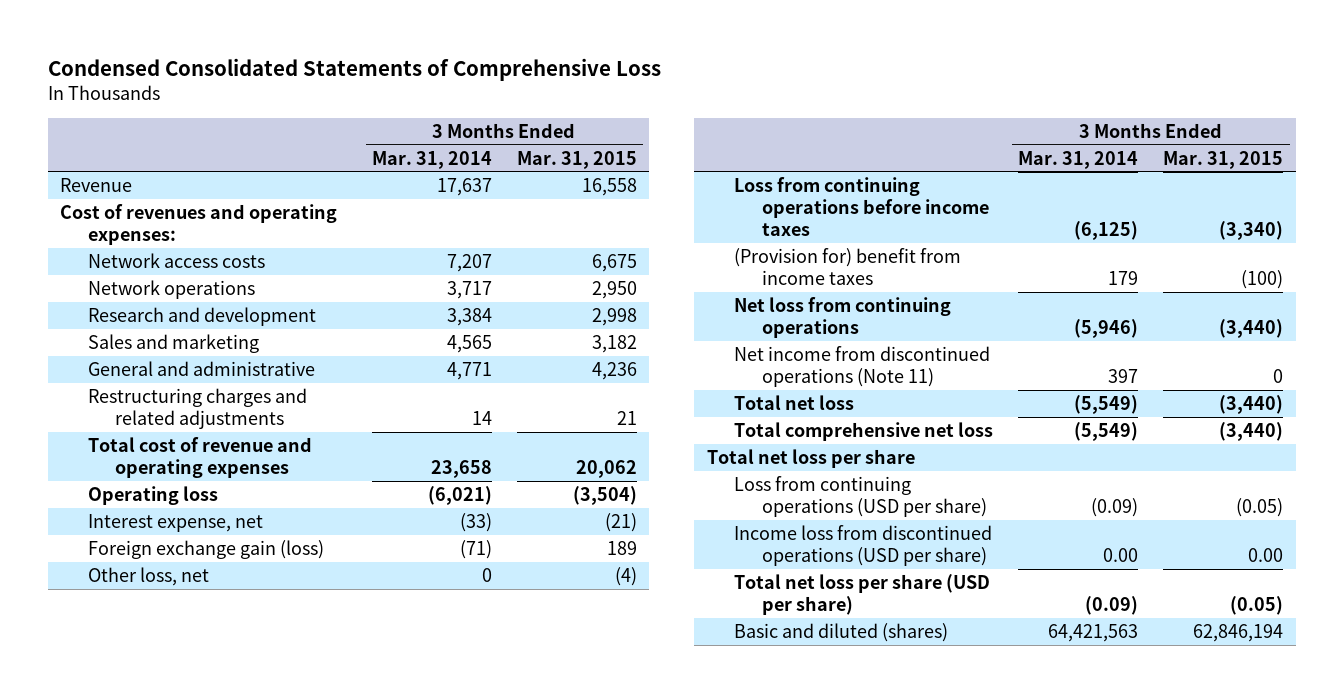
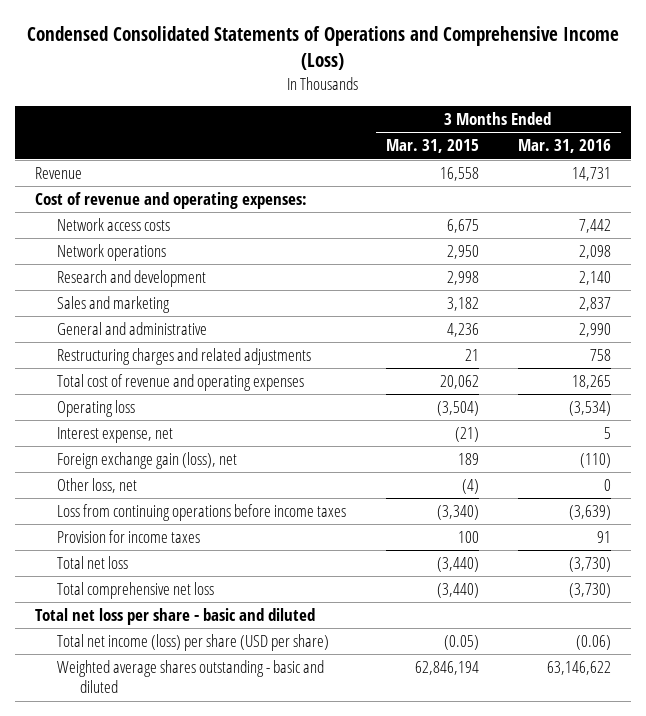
- Condensed Consolidated Statements of Comprehensive Loss
+ Condensed Consolidated Statements of Operations and Comprehensive Income (Loss)
- | 3 Months Ended Mar. 31, 2014 | 3 Months Ended Mar. 31, 2015
+ | 3 Months Ended Mar. 31, 2015 | 3 Months Ended Mar. 31, 2016
- Cost of revenues and operating expenses:
+ Cost of revenue and operating expenses:
- Foreign exchange gain (loss) | (71) | 189
+ Foreign exchange gain (loss), net | 189 | (110)
- (Provision for) benefit from income taxes | 179 | (100)
- Net loss from continuing operations | (5,946) | (3,440)
- Net income from discontinued operations (Note 11) | 397 | 0
+ Provision for income taxes | 100 | 91
- Total net loss per share
- Loss from continuing operations (USD per share) | (0.09) | (0.05)
- Income loss from discontinued operations (USD per share) | 0.00 | 0.00
- Total net loss per share (USD per share) | (0.09) | (0.05)
- Basic and diluted (shares) | 64,421,563 | 62,846,194
+ Total net loss per share - basic and diluted
+ Total net income (loss) per share (USD per share) | (0.05) | (0.06)
+ Weighted average shares outstanding - basic and diluted | 62,846,194 | 63,146,622

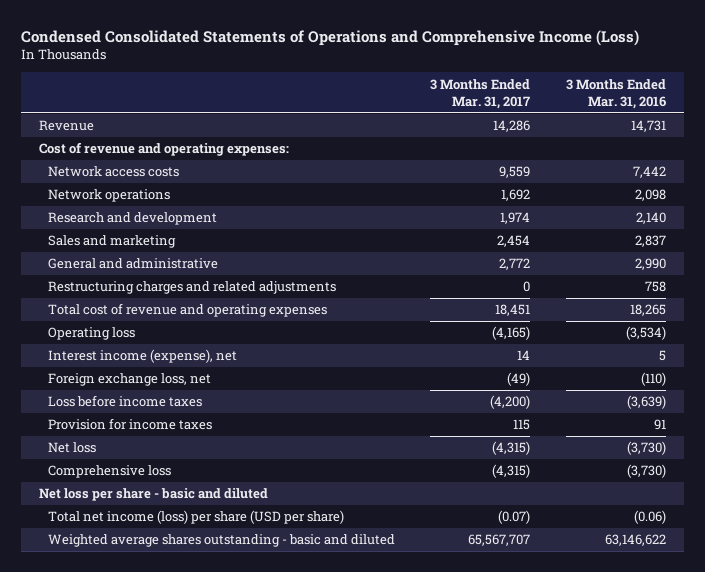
- | 3 Months Ended Mar. 31, 2015 | 3 Months Ended Mar. 31, 2016
+ | 3 Months Ended Mar. 31, 2017 | 3 Months Ended Mar. 31, 2016
- Interest expense, net | (21) | 5
- Foreign exchange gain (loss), net | 189 | (110)
- Other loss, net | (4) | 0
- Loss from continuing operations before income taxes | (3,340) | (3,639)
+ Interest income (expense), net | 14 | 5
+ Foreign exchange loss, net | (49) | (110)
+ Loss before income taxes | (4,200) | (3,639)
- Total net loss | (3,440) | (3,730)
- Total comprehensive net loss | (3,440) | (3,730)
- Total net loss per share - basic and diluted
+ Net loss | (4,315) | (3,730)
+ Comprehensive loss | (4,315) | (3,730)
+ Net loss per share - basic and diluted

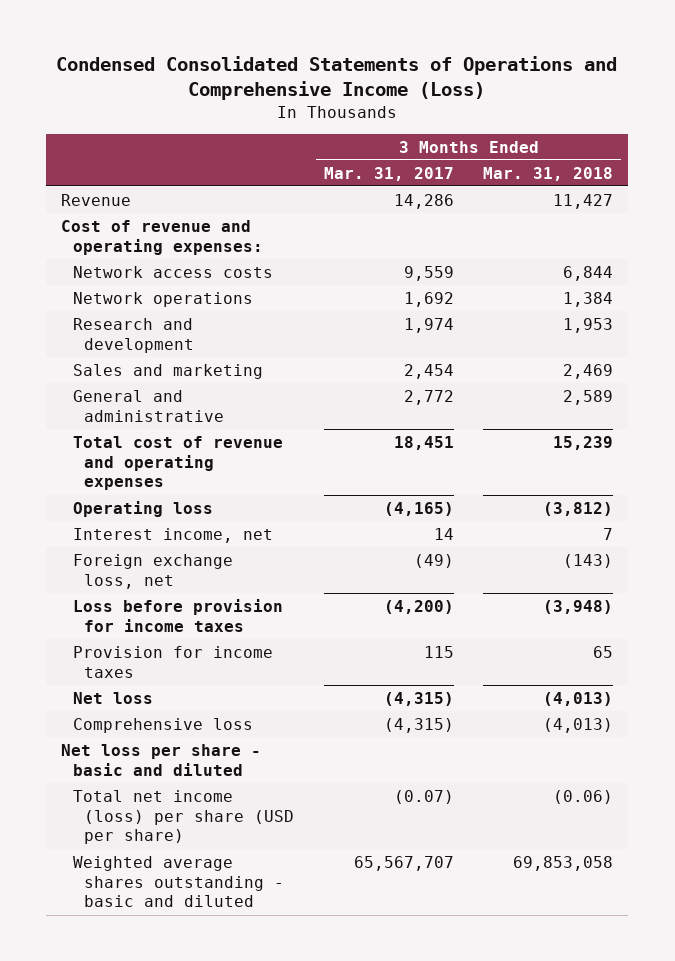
- | 3 Months Ended Mar. 31, 2017 | 3 Months Ended Mar. 31, 2016
+ | 3 Months Ended Mar. 31, 2017 | 3 Months Ended Mar. 31, 2018
- Restructuring charges and related adjustments | 0 | 758
- Interest income (expense), net | 14 | 5
+ Interest income, net | 14 | 7
- Loss before income taxes | (4,200) | (3,639)
+ Loss before provision for income taxes | (4,200) | (3,948)

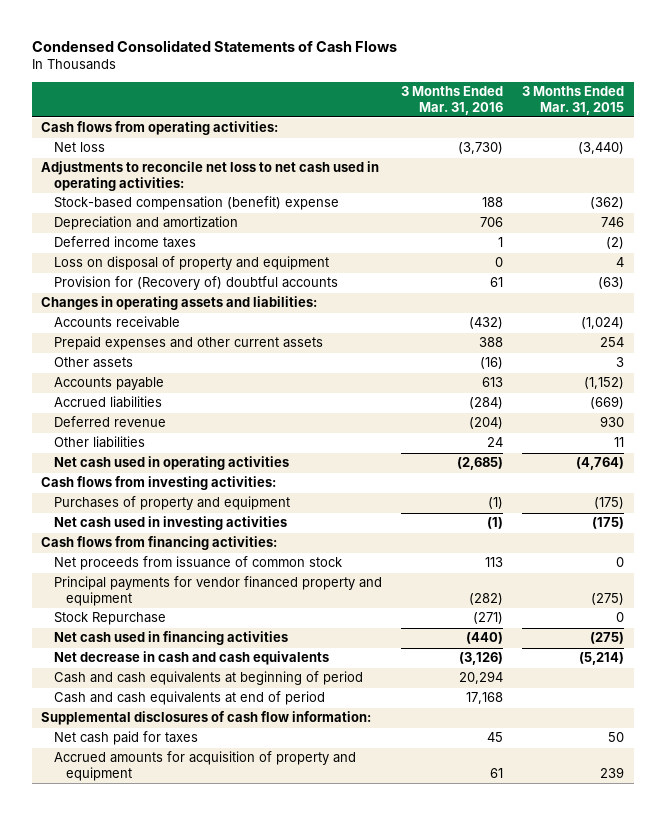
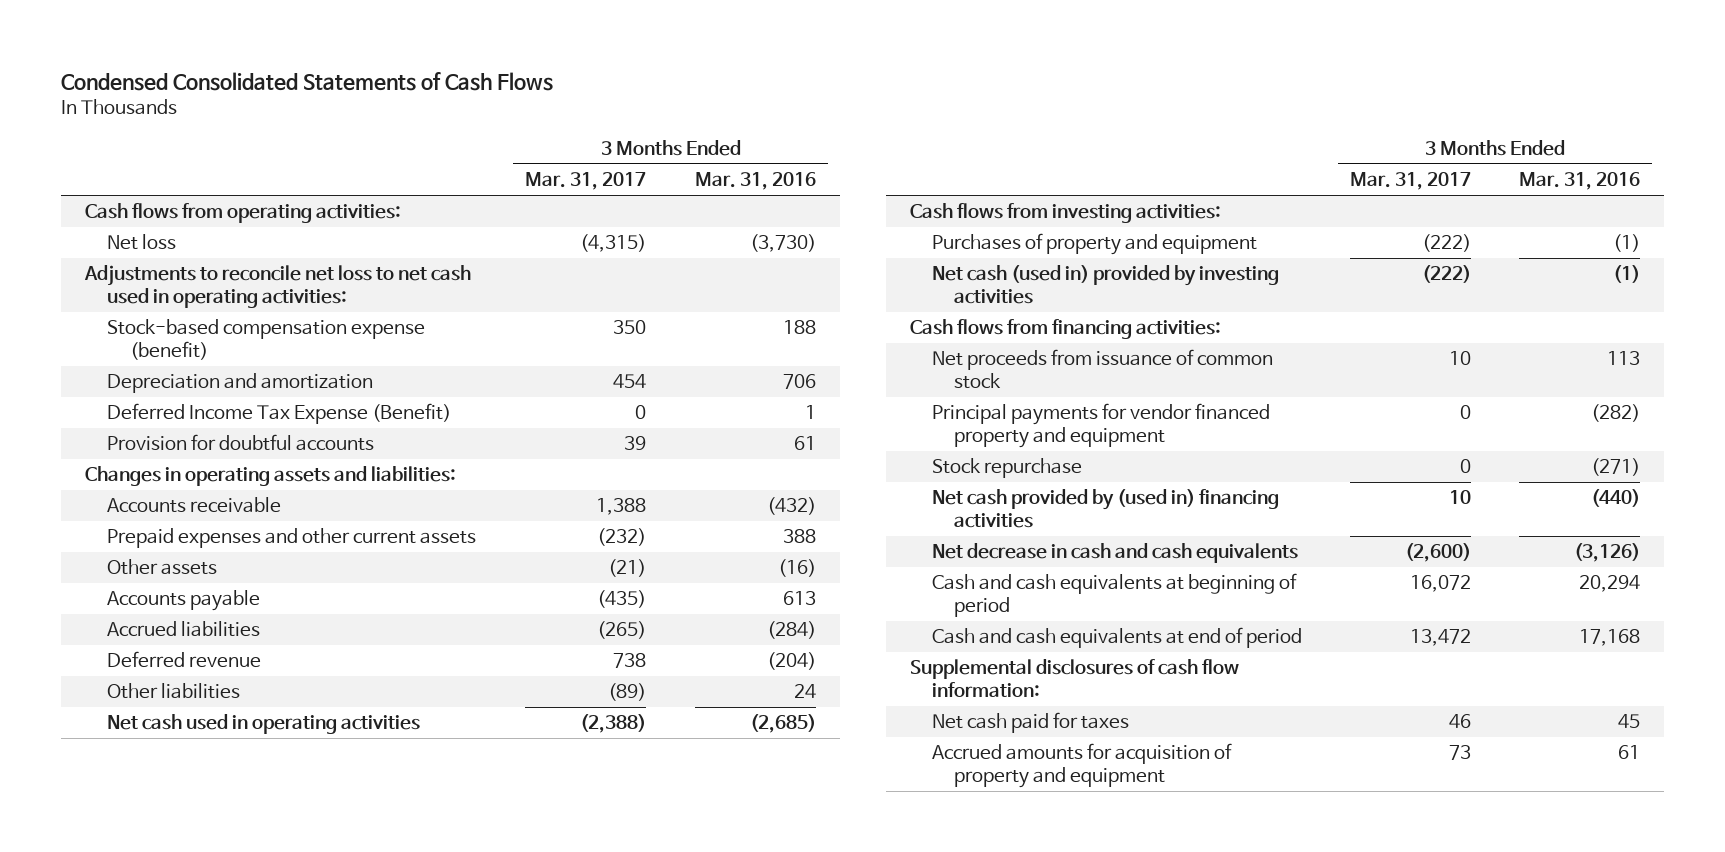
- | 3 Months Ended Mar. 31, 2016 | 3 Months Ended Mar. 31, 2015
+ | 3 Months Ended Mar. 31, 2017 | 3 Months Ended Mar. 31, 2016
- Stock-based compensation (benefit) expense | 188 | (362)
+ Stock-based compensation expense (benefit) | 350 | 188
- Deferred income taxes | 1 | (2)
- Loss on disposal of property and equipment | 0 | 4
- Provision for (Recovery of) doubtful accounts | 61 | (63)
+ Deferred Income Tax Expense (Benefit) | 0 | 1
+ Provision for doubtful accounts | 39 | 61
- Net cash used in investing activities | (1) | (175)
+ Net cash (used in) provided by investing activities | (222) | (1)
- Stock Repurchase | (271) | 0
- Net cash used in financing activities | (440) | (275)
+ Stock repurchase | 0 | (271)
+ Net cash provided by (used in) financing activities | 10 | (440)

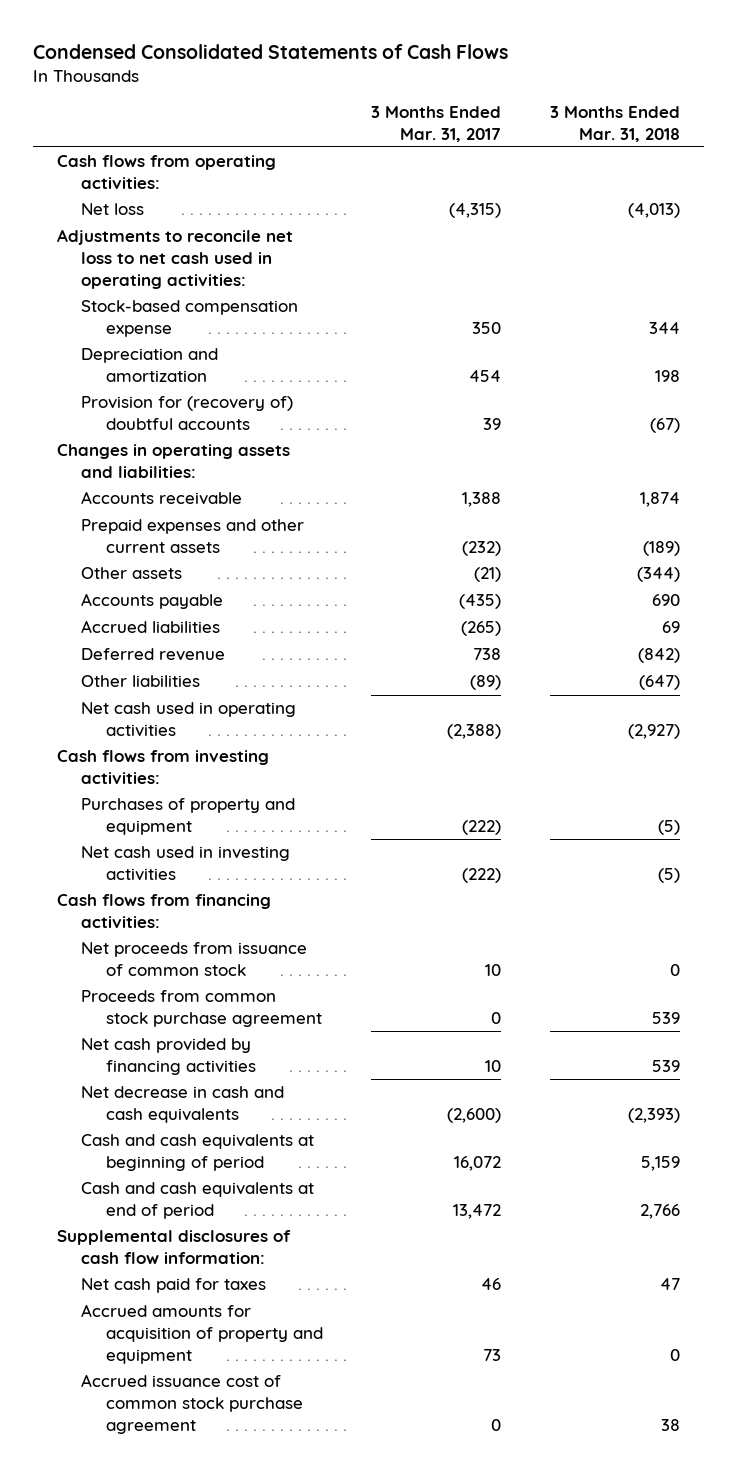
- | 3 Months Ended Mar. 31, 2017 | 3 Months Ended Mar. 31, 2016
+ | 3 Months Ended Mar. 31, 2017 | 3 Months Ended Mar. 31, 2018
- Stock-based compensation expense (benefit) | 350 | 188
+ Stock-based compensation expense | 350 | 344
- Deferred Income Tax Expense (Benefit) | 0 | 1
- Provision for doubtful accounts | 39 | 61
+ Provision for (recovery of) doubtful accounts | 39 | (67)
- Net cash (used in) provided by investing activities | (222) | (1)
+ Net cash used in investing activities | (222) | (5)
- Principal payments for vendor financed property and equipment | 0 | (282)
- Stock repurchase | 0 | (271)
- Net cash provided by (used in) financing activities | 10 | (440)
+ Proceeds from common stock purchase agreement | 0 | 539
+ Net cash provided by financing activities | 10 | 539
+ Accrued issuance cost of common stock purchase agreement | 0 | 38

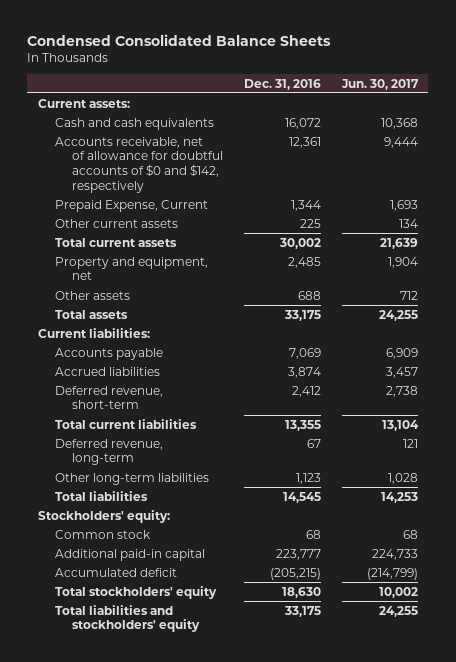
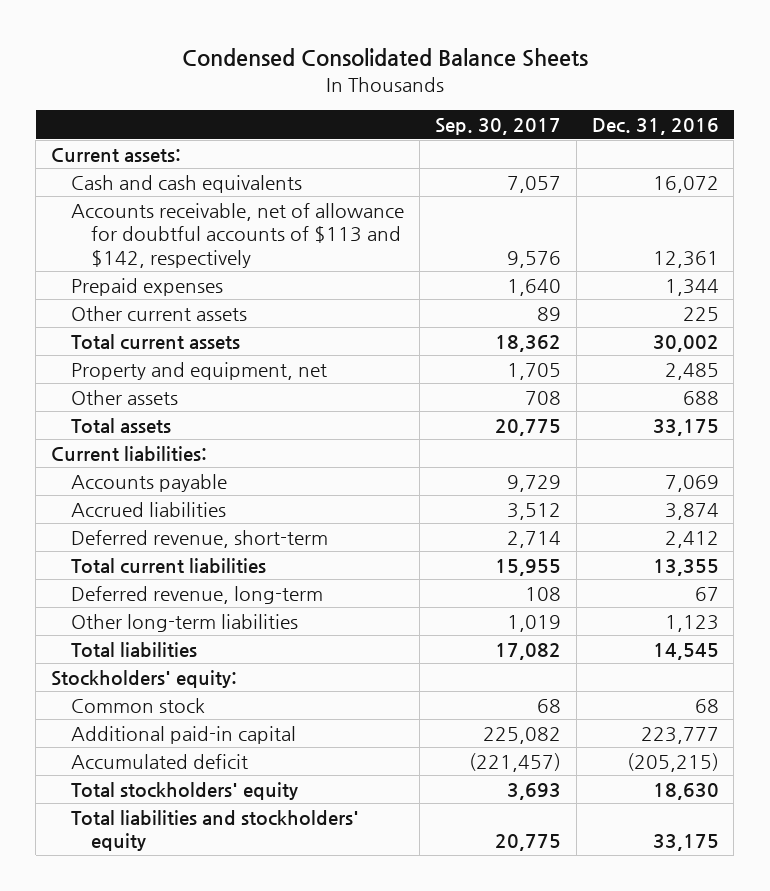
- | Dec. 31, 2016 | Jun. 30, 2017
+ | Sep. 30, 2017 | Dec. 31, 2016
- Accounts receivable, net of allowance for doubtful accounts of $0 and $142, respectively | 12,361 | 9,444
- Prepaid Expense, Current | 1,344 | 1,693
+ Accounts receivable, net of allowance for doubtful accounts of $113 and $142, respectively | 9,576 | 12,361
+ Prepaid expenses | 1,640 | 1,344

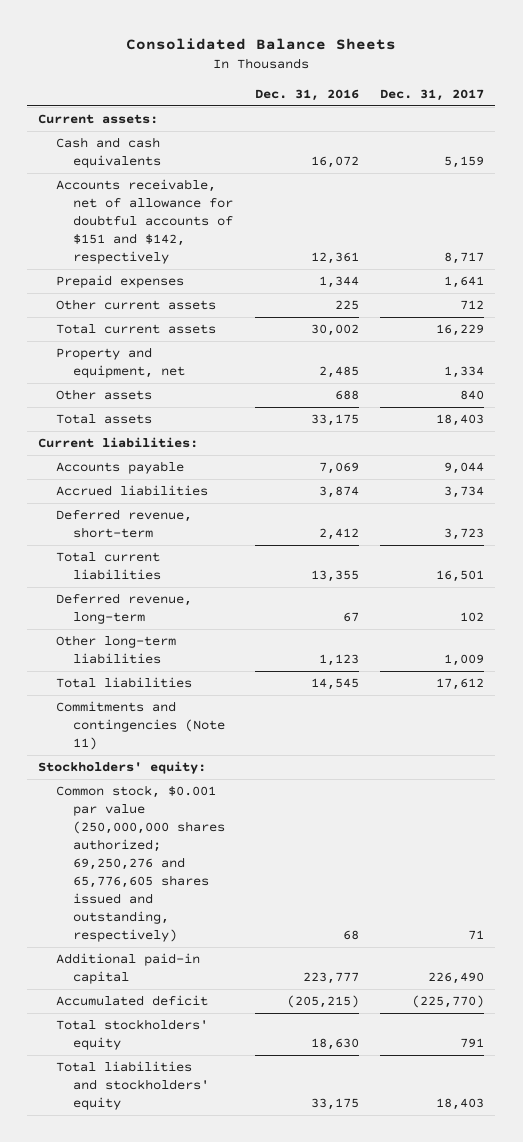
- Condensed Consolidated Balance Sheets
+ Consolidated Balance Sheets
- | Sep. 30, 2017 | Dec. 31, 2016
+ | Dec. 31, 2016 | Dec. 31, 2017
- Accounts receivable, net of allowance for doubtful accounts of $113 and $142, respectively | 9,576 | 12,361
+ Accounts receivable, net of allowance for doubtful accounts of $151 and $142, respectively | 12,361 | 8,717
+ Commitments and contingencies (Note 11)
- Common stock | 68 | 68
+ Common stock, $0.001 par value (250,000,000 shares authorized; 69,250,276 and 65,776,605 shares issued and outstanding, respectively) | 68 | 71

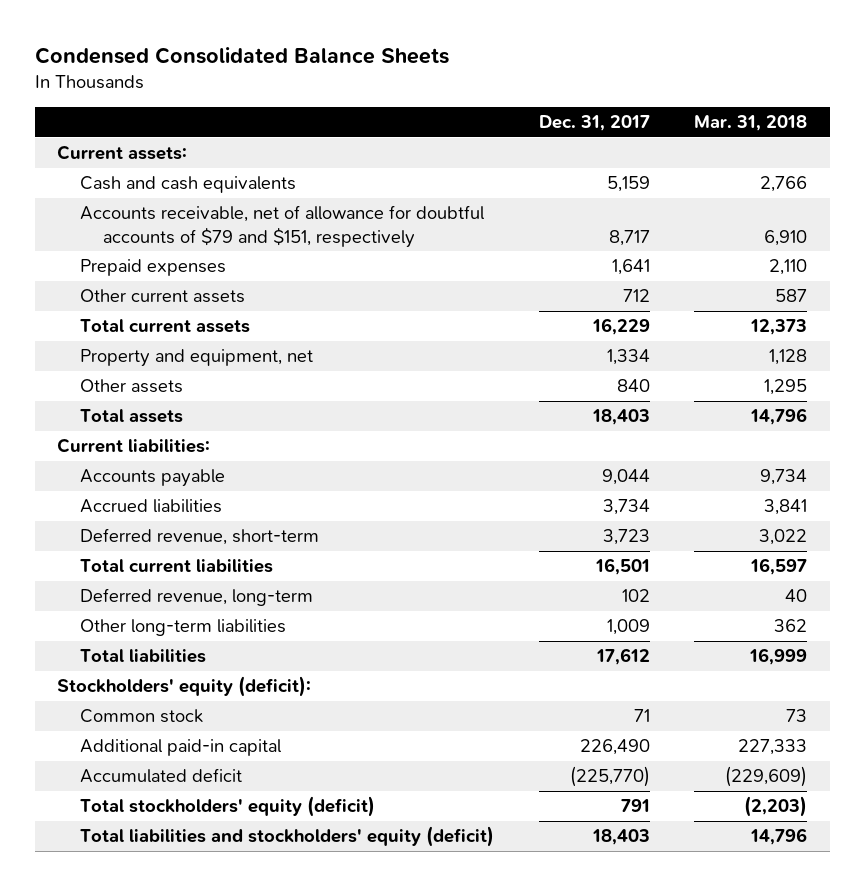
- Consolidated Balance Sheets
+ Condensed Consolidated Balance Sheets
- | Dec. 31, 2016 | Dec. 31, 2017
+ | Dec. 31, 2017 | Mar. 31, 2018
- Accounts receivable, net of allowance for doubtful accounts of $151 and $142, respectively | 12,361 | 8,717
+ Accounts receivable, net of allowance for doubtful accounts of $79 and $151, respectively | 8,717 | 6,910
- Commitments and contingencies (Note 11)
- Stockholders' equity:
- Common stock, $0.001 par value (250,000,000 shares authorized; 69,250,276 and 65,776,605 shares issued and outstanding, respectively) | 68 | 71
+ Stockholders' equity (deficit):
+ Common stock | 71 | 73
- Total stockholders' equity | 18,630 | 791
- Total liabilities and stockholders' equity | 33,175 | 18,403
+ Total stockholders' equity (deficit) | 791 | (2,203)
+ Total liabilities and stockholders' equity (deficit) | 18,403 | 14,796

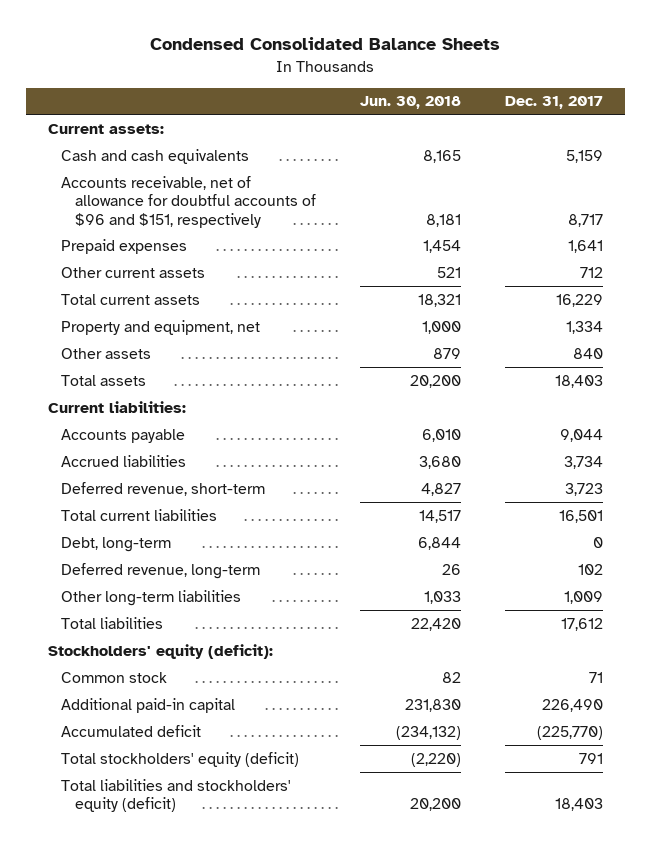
- | Dec. 31, 2017 | Mar. 31, 2018
+ | Jun. 30, 2018 | Dec. 31, 2017
- Accounts receivable, net of allowance for doubtful accounts of $79 and $151, respectively | 8,717 | 6,910
+ Accounts receivable, net of allowance for doubtful accounts of $96 and $151, respectively | 8,181 | 8,717
+ Debt, long-term | 6,844 | 0

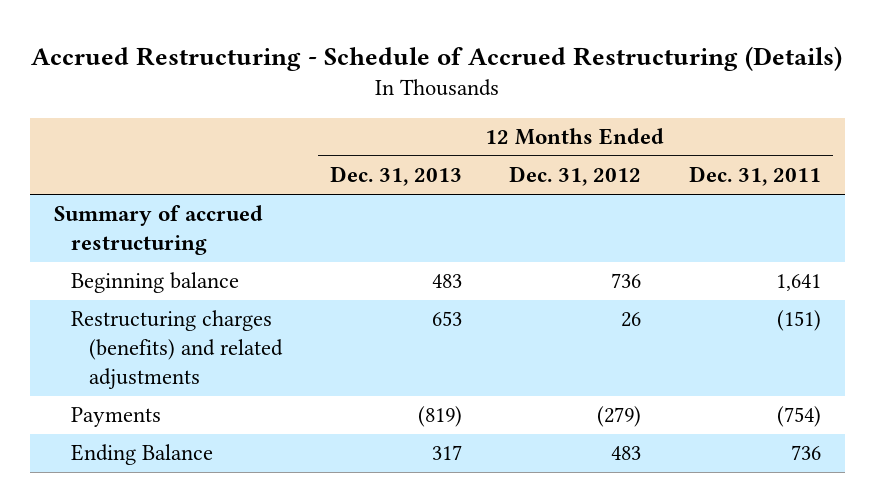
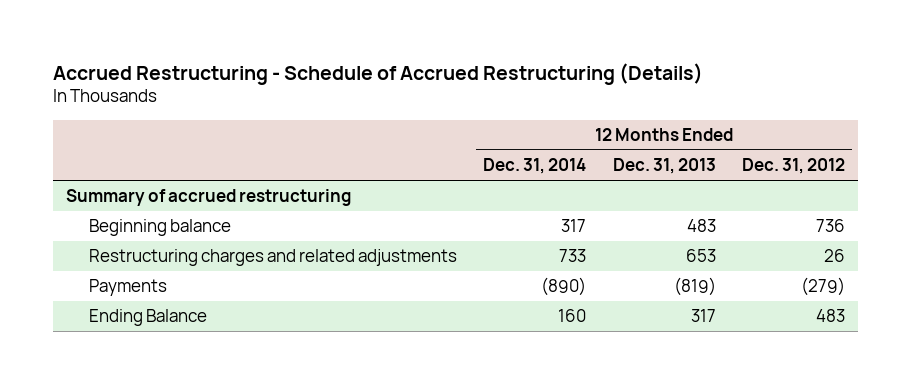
- | 12 Months Ended Dec. 31, 2013 | 12 Months Ended Dec. 31, 2012 | 12 Months Ended Dec. 31, 2011
+ | 12 Months Ended Dec. 31, 2014 | 12 Months Ended Dec. 31, 2013 | 12 Months Ended Dec. 31, 2012
- Restructuring charges (benefits) and related adjustments | 653 | 26 | (151)
+ Restructuring charges and related adjustments | 733 | 653 | 26

